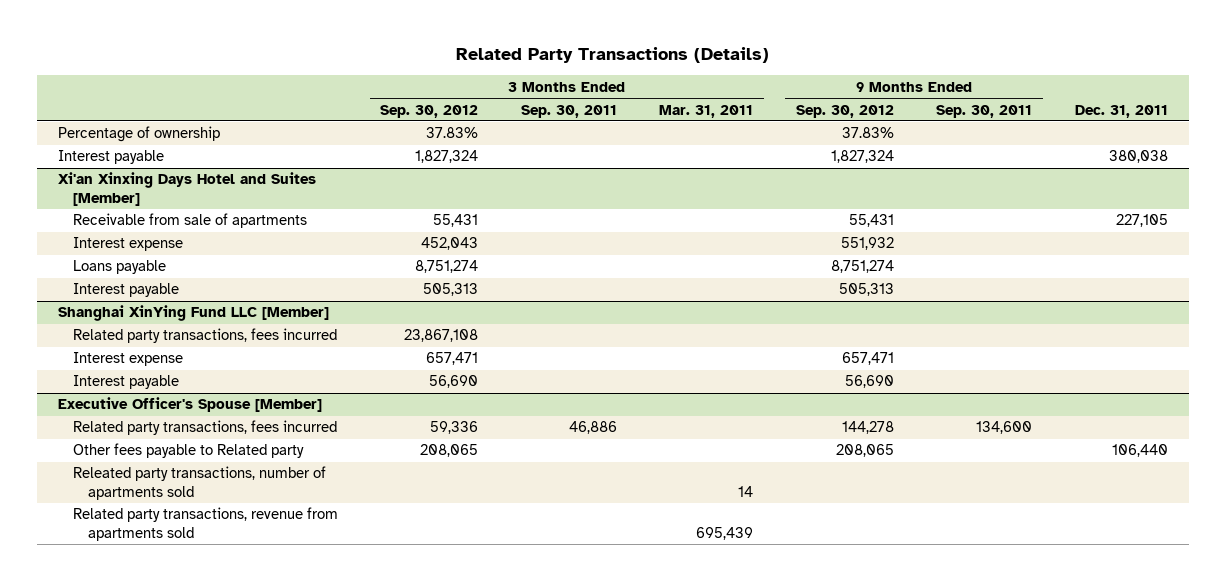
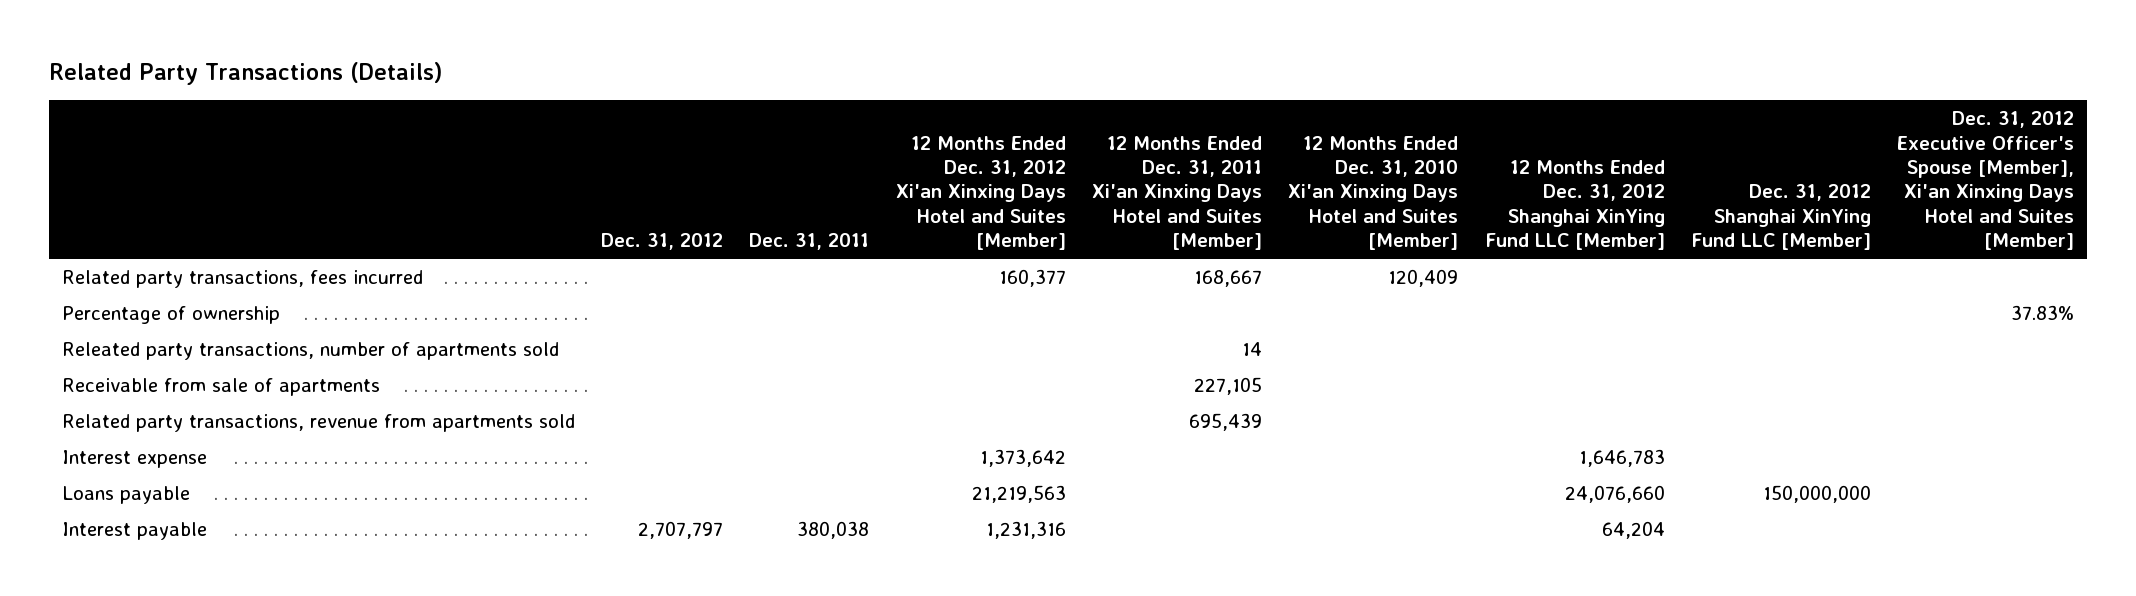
- | 3 Months Ended Sep. 30, 2012 | 3 Months Ended Sep. 30, 2011 | 3 Months Ended Mar. 31, 2011 | 9 Months Ended Sep. 30, 2012 | 9 Months Ended Sep. 30, 2011 | Dec. 31, 2011
+ | Dec. 31, 2012 | Dec. 31, 2011 | 12 Months Ended Dec. 31, 2012 Xi'an Xinxing Days Hotel and Suites [Member] | 12 Months Ended Dec. 31, 2011 Xi'an Xinxing Days Hotel and Suites [Member] | 12 Months Ended Dec. 31, 2010 Xi'an Xinxing Days Hotel and Suites [Member] | 12 Months Ended Dec. 31, 2012 Shanghai XinYing Fund LLC [Member] | Dec. 31, 2012 Shanghai XinYing Fund LLC [Member] | Dec. 31, 2012 Executive Officer's Spouse [Member], Xi'an Xinxing Days Hotel and Suites [Member]
+ Related party transactions, fees incurred | | | 160,377 | 168,667 | 120,409 | | |
+ Releated party transactions, number of apartments sold | | | | 14 | | | |
+ Receivable from sale of apartments | | | | 227,105 | | | |
+ Related party transactions, revenue from apartments sold | | | | 695,439 | | | |
+ Interest expense | | | 1,373,642 | | | 1,646,783 | |
+ Loans payable | | | 21,219,563 | | | 24,076,660 | 150,000,000 |
- Xi'an Xinxing Days Hotel and Suites [Member]
- Receivable from sale of apartments | 55,431 | | | 55,431 | | 227,105
- Interest expense | 452,043 | | | 551,932 | |
- Loans payable | 8,751,274 | | | 8,751,274 | |
- Interest payable | 505,313 | | | 505,313 | |
- Shanghai XinYing Fund LLC [Member]
- Related party transactions, fees incurred | 23,867,108 | | | | |
- Interest expense | 657,471 | | | 657,471 | |
- Interest payable | 56,690 | | | 56,690 | |
- Executive Officer's Spouse [Member]
- Related party transactions, fees incurred | 59,336 | 46,886 | | 144,278 | 134,600 |
- Other fees payable to Related party | 208,065 | | | 208,065 | | 106,440
- Releated party transactions, number of apartments sold | | | 14 | | |
- Related party transactions, revenue from apartments sold | | | 695,439 | | |

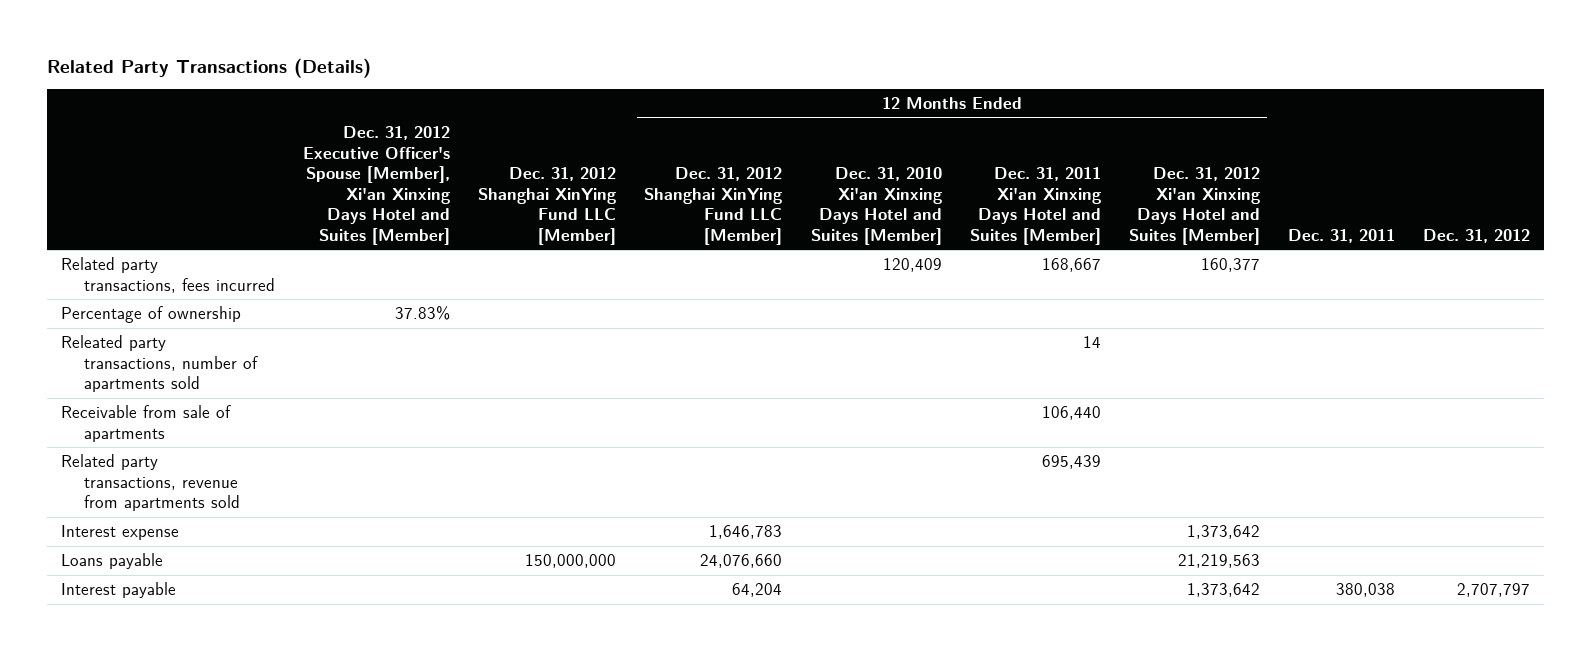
- | Dec. 31, 2012 | Dec. 31, 2011 | 12 Months Ended Dec. 31, 2012 Xi'an Xinxing Days Hotel and Suites [Member] | 12 Months Ended Dec. 31, 2011 Xi'an Xinxing Days Hotel and Suites [Member] | 12 Months Ended Dec. 31, 2010 Xi'an Xinxing Days Hotel and Suites [Member] | 12 Months Ended Dec. 31, 2012 Shanghai XinYing Fund LLC [Member] | Dec. 31, 2012 Shanghai XinYing Fund LLC [Member] | Dec. 31, 2012 Executive Officer's Spouse [Member], Xi'an Xinxing Days Hotel and Suites [Member]
+ | Dec. 31, 2012 Executive Officer's Spouse [Member], Xi'an Xinxing Days Hotel and Suites [Member] | Dec. 31, 2012 Shanghai XinYing Fund LLC [Member] | 12 Months Ended Dec. 31, 2012 Shanghai XinYing Fund LLC [Member] | 12 Months Ended Dec. 31, 2010 Xi'an Xinxing Days Hotel and Suites [Member] | 12 Months Ended Dec. 31, 2011 Xi'an Xinxing Days Hotel and Suites [Member] | 12 Months Ended Dec. 31, 2012 Xi'an Xinxing Days Hotel and Suites [Member] | Dec. 31, 2011 | Dec. 31, 2012
- Receivable from sale of apartments | | | | 227,105 | | | |
+ Receivable from sale of apartments | | | | | 106,440 | | |
- Interest payable | 2,707,797 | 380,038 | 1,231,316 | | | 64,204 | |
+ Interest payable | | | 64,204 | | | 1,373,642 | 380,038 | 2,707,797

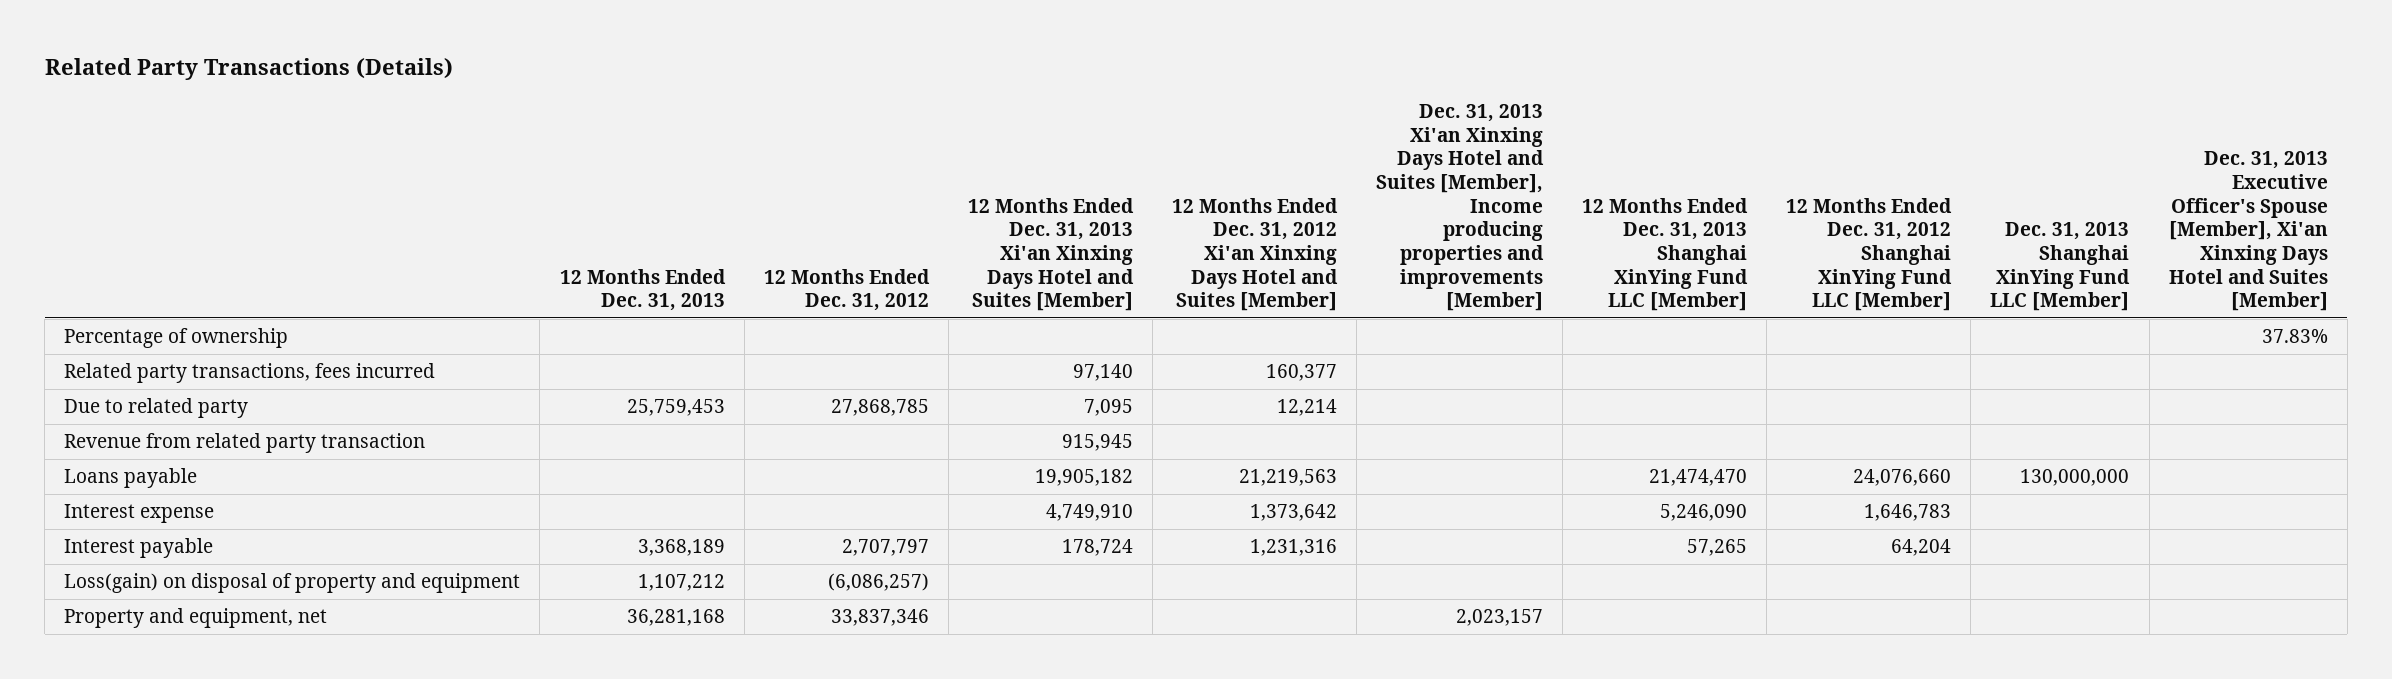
- | Dec. 31, 2012 Executive Officer's Spouse [Member], Xi'an Xinxing Days Hotel and Suites [Member] | Dec. 31, 2012 Shanghai XinYing Fund LLC [Member] | 12 Months Ended Dec. 31, 2012 Shanghai XinYing Fund LLC [Member] | 12 Months Ended Dec. 31, 2010 Xi'an Xinxing Days Hotel and Suites [Member] | 12 Months Ended Dec. 31, 2011 Xi'an Xinxing Days Hotel and Suites [Member] | 12 Months Ended Dec. 31, 2012 Xi'an Xinxing Days Hotel and Suites [Member] | Dec. 31, 2011 | Dec. 31, 2012
+ | 12 Months Ended Dec. 31, 2013 | 12 Months Ended Dec. 31, 2012 | 12 Months Ended Dec. 31, 2013 Xi'an Xinxing Days Hotel and Suites [Member] | 12 Months Ended Dec. 31, 2012 Xi'an Xinxing Days Hotel and Suites [Member] | Dec. 31, 2013 Xi'an Xinxing Days Hotel and Suites [Member], Income producing properties and improvements [Member] | 12 Months Ended Dec. 31, 2013 Shanghai XinYing Fund LLC [Member] | 12 Months Ended Dec. 31, 2012 Shanghai XinYing Fund LLC [Member] | Dec. 31, 2013 Shanghai XinYing Fund LLC [Member] | Dec. 31, 2013 Executive Officer's Spouse [Member], Xi'an Xinxing Days Hotel and Suites [Member]
- Releated party transactions, number of apartments sold | | | | | 14 | | |
- Receivable from sale of apartments | | | | | 106,440 | | |
- Related party transactions, revenue from apartments sold | | | | | 695,439 | | |
moved down: Related party transactions, fees incurred | | | 97,140 | 160,377 | | | | |
+ Due to related party | 25,759,453 | 27,868,785 | 7,095 | 12,214 | | | | |
+ Revenue from related party transaction | | | 915,945 | | | | | |
- Interest payable | | | 64,204 | | | 1,373,642 | 380,038 | 2,707,797
moved down: Interest expense | | | 4,749,910 | 1,373,642 | | 5,246,090 | 1,646,783 | |
+ Interest payable | 3,368,189 | 2,707,797 | 178,724 | 1,231,316 | | 57,265 | 64,204 | |
+ Loss(gain) on disposal of property and equipment | 1,107,212 | (6,086,257) | | | | | | |
+ Property and equipment, net | 36,281,168 | 33,837,346 | | | 2,023,157 | | | |

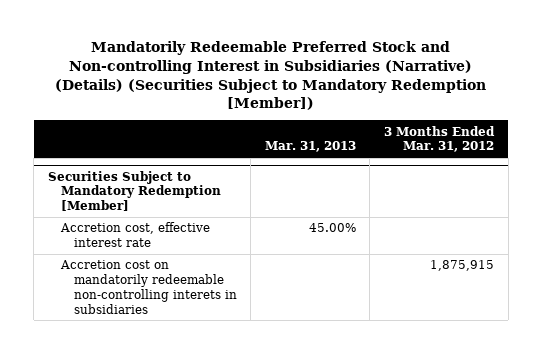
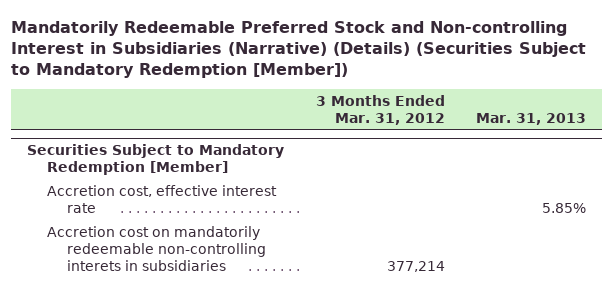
- | Mar. 31, 2013 | 3 Months Ended Mar. 31, 2012
+ | 3 Months Ended Mar. 31, 2012 | Mar. 31, 2013
@ Securities Subject to Mandatory Redemption [Member]
- Accretion cost, effective interest rate | 45.00% |
- Accretion cost on mandatorily redeemable non-controlling interets in subsidiaries | | 1,875,915
+ Accretion cost, effective interest rate | | 5.85%
+ Accretion cost on mandatorily redeemable non-controlling interets in subsidiaries | 377,214 |

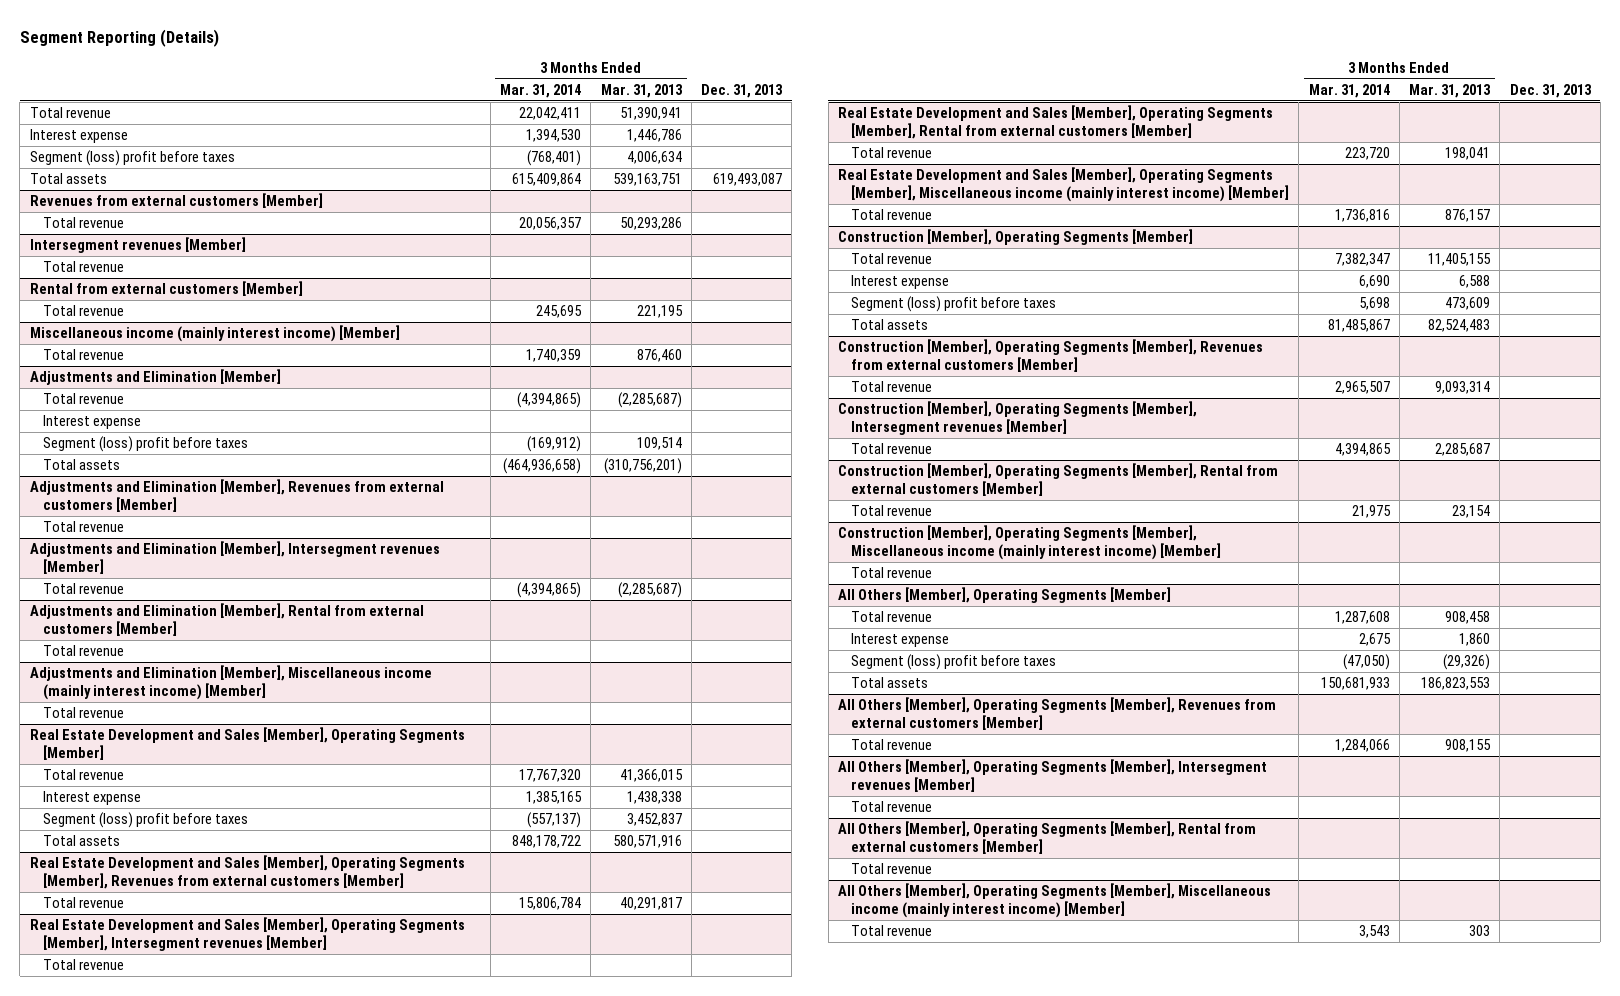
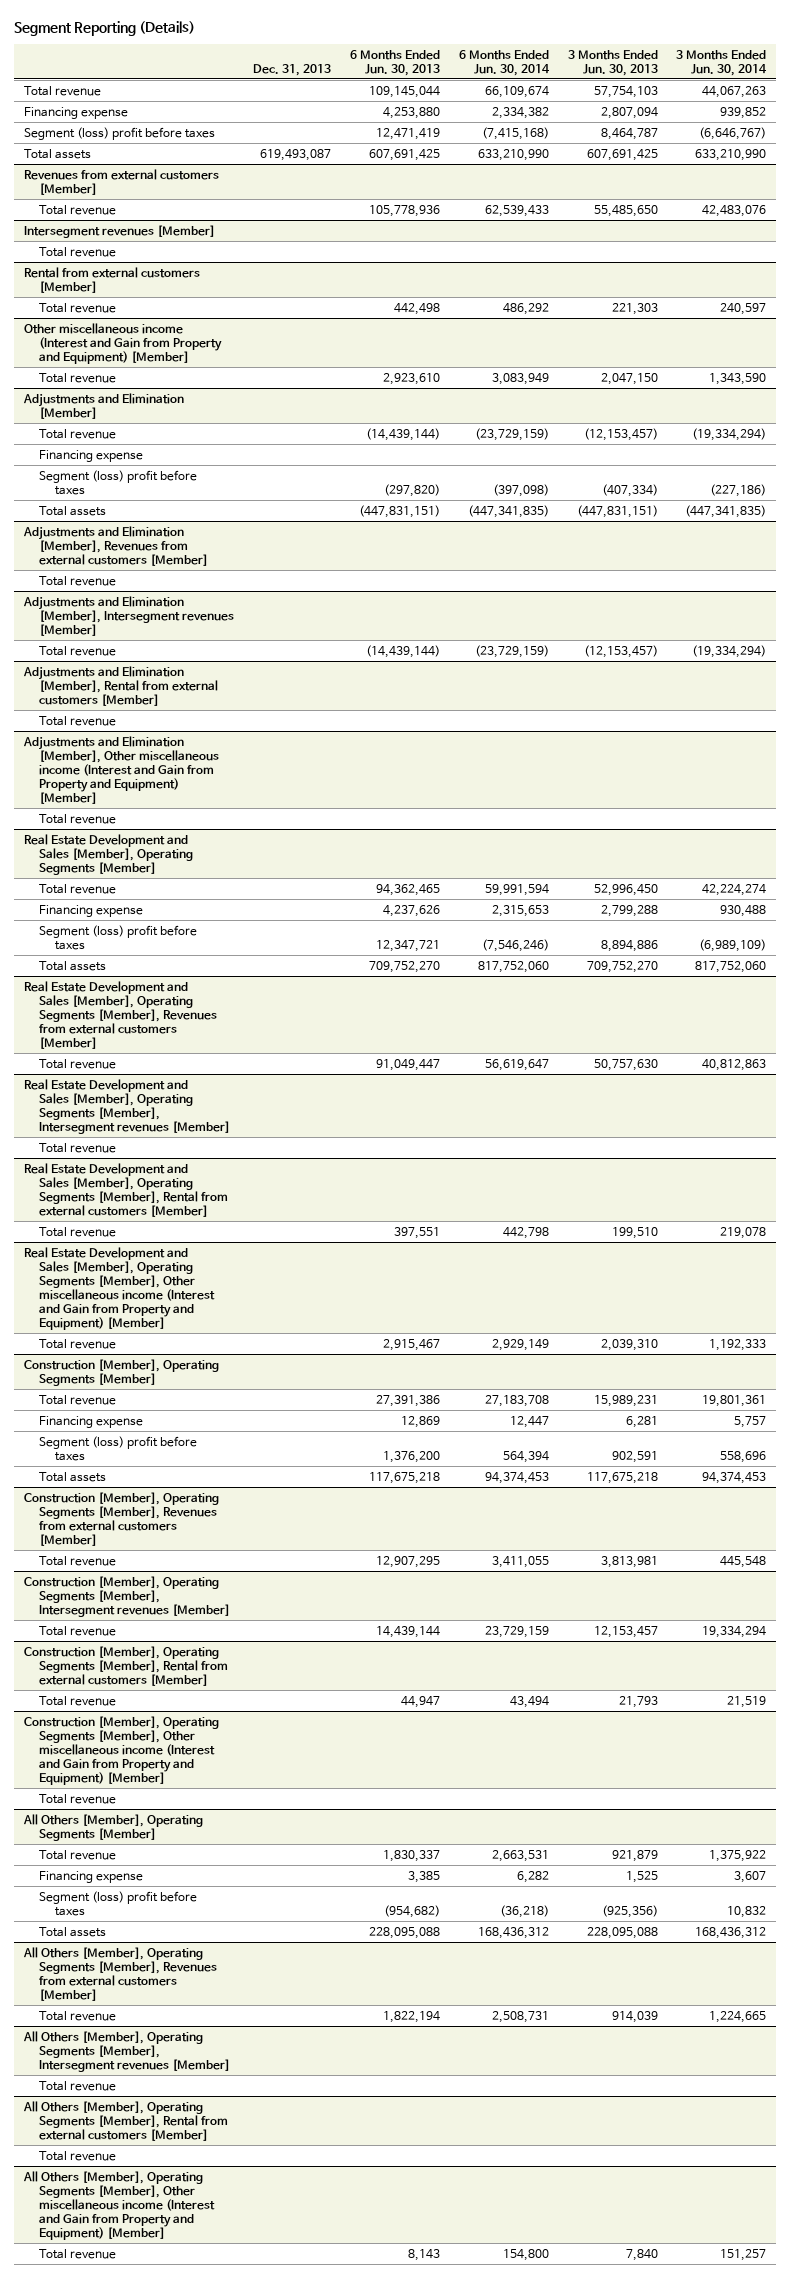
- | 3 Months Ended Mar. 31, 2014 | 3 Months Ended Mar. 31, 2013 | Dec. 31, 2013
+ | Dec. 31, 2013 | 6 Months Ended Jun. 30, 2013 | 6 Months Ended Jun. 30, 2014 | 3 Months Ended Jun. 30, 2013 | 3 Months Ended Jun. 30, 2014
- Interest expense | 1,394,530 | 1,446,786 |
+ Financing expense | | 4,253,880 | 2,334,382 | 2,807,094 | 939,852
- Miscellaneous income (mainly interest income) [Member]
- Total revenue | 1,740,359 | 876,460 |
+ Other miscellaneous income (Interest and Gain from Property and Equipment) [Member]
+ Total revenue | | 2,923,610 | 3,083,949 | 2,047,150 | 1,343,590
@ Adjustments and Elimination [Member]
- Interest expense
+ Financing expense
- Adjustments and Elimination [Member], Miscellaneous income (mainly interest income) [Member]
+ Adjustments and Elimination [Member], Other miscellaneous income (Interest and Gain from Property and Equipment) [Member]
@ Real Estate Development and Sales [Member], Operating Segments [Member]
- Interest expense | 1,385,165 | 1,438,338 |
+ Financing expense | | 4,237,626 | 2,315,653 | 2,799,288 | 930,488
- Real Estate Development and Sales [Member], Operating Segments [Member], Miscellaneous income (mainly interest income) [Member]
+ Real Estate Development and Sales [Member], Operating Segments [Member], Other miscellaneous income (Interest and Gain from Property and Equipment) [Member]
@ Construction [Member], Operating Segments [Member]
- Interest expense | 6,690 | 6,588 |
+ Financing expense | | 12,869 | 12,447 | 6,281 | 5,757
- Construction [Member], Operating Segments [Member], Miscellaneous income (mainly interest income) [Member]
- Total revenue
+ Construction [Member], Operating Segments [Member], Other miscellaneous income (Interest and Gain from Property and Equipment) [Member]
+ Total revenue
@ All Others [Member], Operating Segments [Member]
- Interest expense | 2,675 | 1,860 |
+ Financing expense | | 3,385 | 6,282 | 1,525 | 3,607
- All Others [Member], Operating Segments [Member], Miscellaneous income (mainly interest income) [Member]
+ All Others [Member], Operating Segments [Member], Other miscellaneous income (Interest and Gain from Property and Equipment) [Member]

